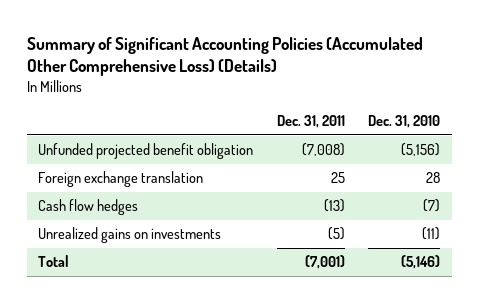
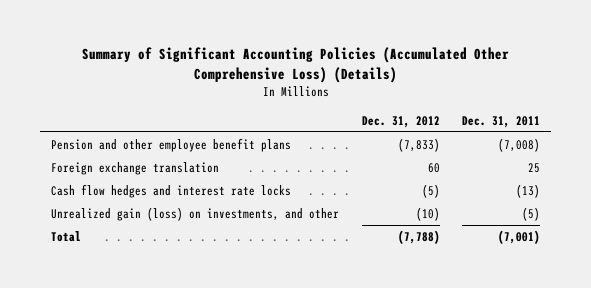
- | Dec. 31, 2011 | Dec. 31, 2010
+ | Dec. 31, 2012 | Dec. 31, 2011
- Unfunded projected benefit obligation | (7,008) | (5,156)
+ Pension and other employee benefit plans | (7,833) | (7,008)
- Cash flow hedges | (13) | (7)
- Unrealized gains on investments | (5) | (11)
+ Cash flow hedges and interest rate locks | (5) | (13)
+ Unrealized gain (loss) on investments, and other | (10) | (5)

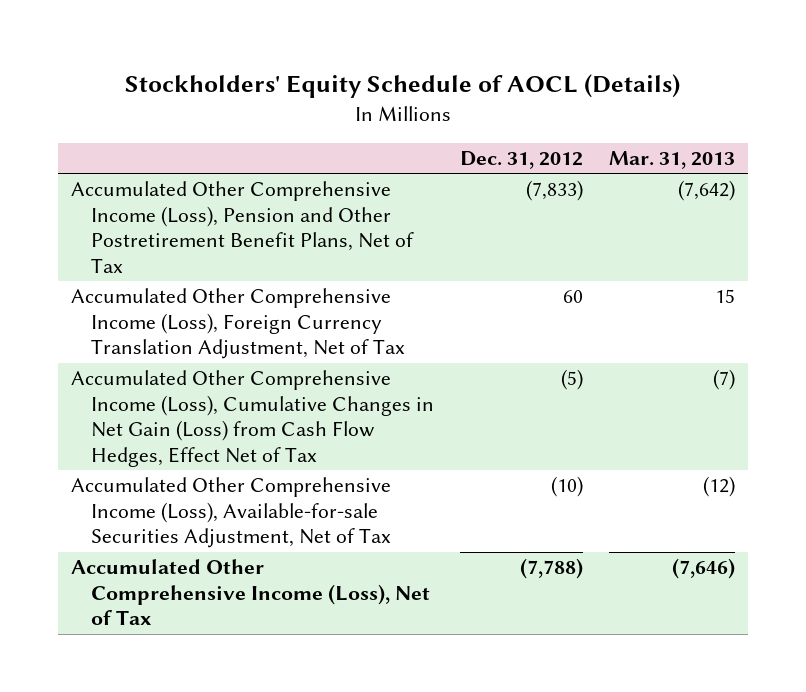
- Summary of Significant Accounting Policies (Accumulated Other Comprehensive Loss) (Details)
+ Stockholders' Equity Schedule of AOCL (Details)
- | Dec. 31, 2012 | Dec. 31, 2011
+ | Dec. 31, 2012 | Mar. 31, 2013
- Pension and other employee benefit plans | (7,833) | (7,008)
- Foreign exchange translation | 60 | 25
- Cash flow hedges and interest rate locks | (5) | (13)
- Unrealized gain (loss) on investments, and other | (10) | (5)
- Total | (7,788) | (7,001)
+ Accumulated Other Comprehensive Income (Loss), Pension and Other Postretirement Benefit Plans, Net of Tax | (7,833) | (7,642)
+ Accumulated Other Comprehensive Income (Loss), Foreign Currency Translation Adjustment, Net of Tax | 60 | 15
+ Accumulated Other Comprehensive Income (Loss), Cumulative Changes in Net Gain (Loss) from Cash Flow Hedges, Effect Net of Tax | (5) | (7)
+ Accumulated Other Comprehensive Income (Loss), Available-for-sale Securities Adjustment, Net of Tax | (10) | (12)
+ Accumulated Other Comprehensive Income (Loss), Net of Tax | (7,788) | (7,646)

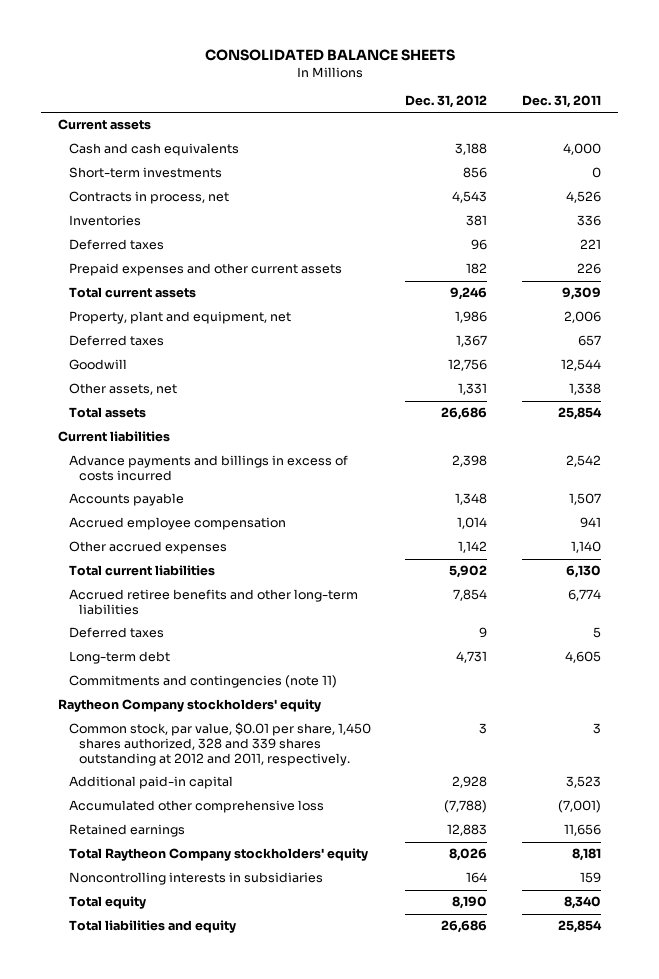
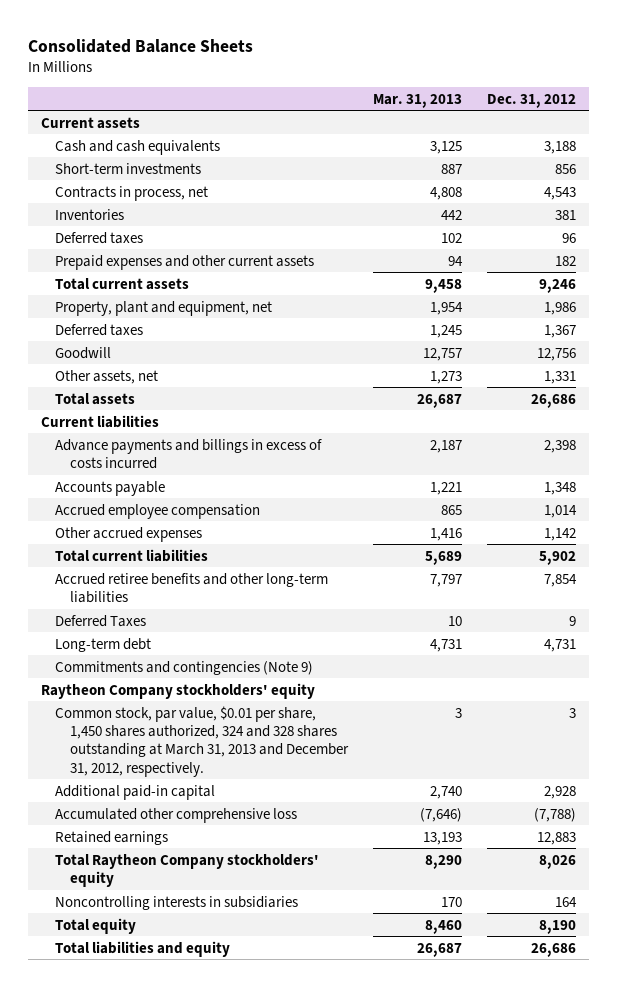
- CONSOLIDATED BALANCE SHEETS
+ Consolidated Balance Sheets
- | Dec. 31, 2012 | Dec. 31, 2011
+ | Mar. 31, 2013 | Dec. 31, 2012
- Deferred taxes | 9 | 5
+ Deferred Taxes | 10 | 9
- Commitments and contingencies (note 11)
+ Commitments and contingencies (Note 9)
- Common stock, par value, $0.01 per share, 1,450 shares authorized, 328 and 339 shares outstanding at 2012 and 2011, respectively. | 3 | 3
+ Common stock, par value, $0.01 per share, 1,450 shares authorized, 324 and 328 shares outstanding at March 31, 2013 and December 31, 2012, respectively. | 3 | 3

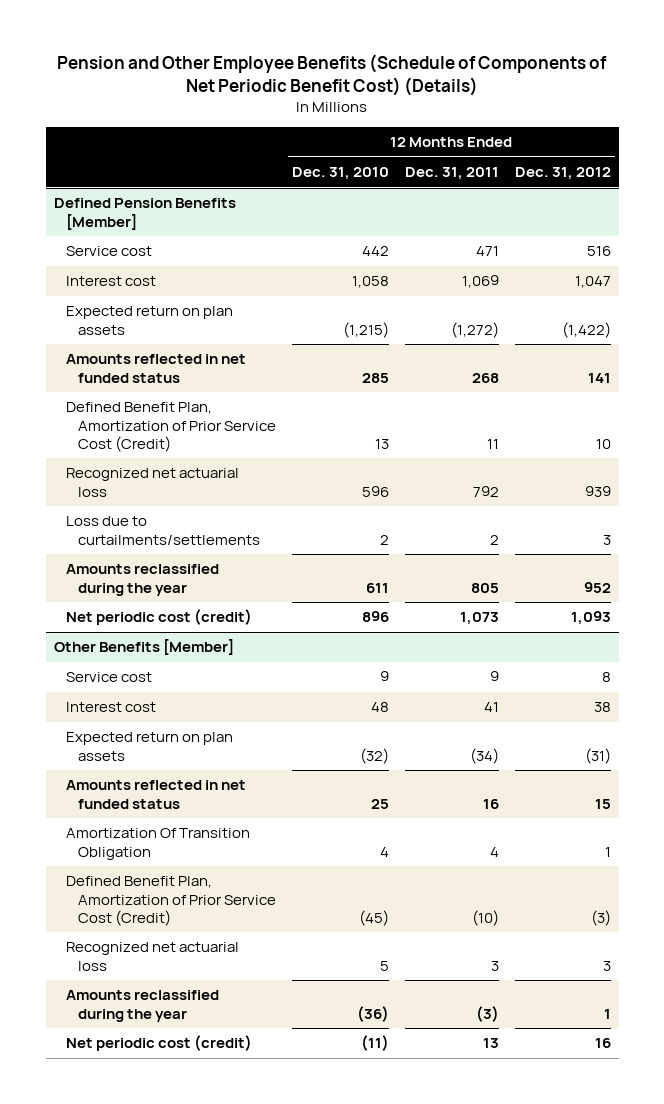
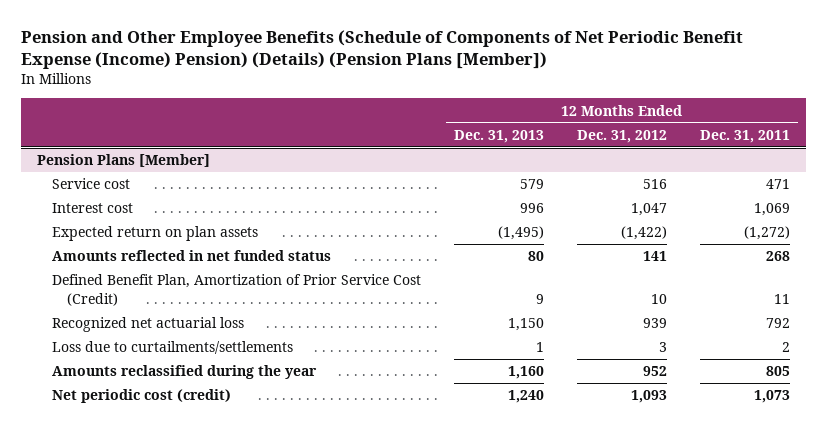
- Pension and Other Employee Benefits (Schedule of Components of Net Periodic Benefit Cost) (Details)
+ Pension and Other Employee Benefits (Schedule of Components of Net Periodic Benefit Expense (Income) Pension) (Details) (Pension Plans [Member])
- | 12 Months Ended Dec. 31, 2010 | 12 Months Ended Dec. 31, 2011 | 12 Months Ended Dec. 31, 2012
+ | 12 Months Ended Dec. 31, 2013 | 12 Months Ended Dec. 31, 2012 | 12 Months Ended Dec. 31, 2011
- Defined Pension Benefits [Member]
+ Pension Plans [Member]
- Other Benefits [Member]
- Service cost | 9 | 9 | 8
- Interest cost | 48 | 41 | 38
- Expected return on plan assets | (32) | (34) | (31)
- Amounts reflected in net funded status | 25 | 16 | 15
- Amortization Of Transition Obligation | 4 | 4 | 1
- Defined Benefit Plan, Amortization of Prior Service Cost (Credit) | (45) | (10) | (3)
- Recognized net actuarial loss | 5 | 3 | 3
- Amounts reclassified during the year | (36) | (3) | 1
- Net periodic cost (credit) | (11) | 13 | 16

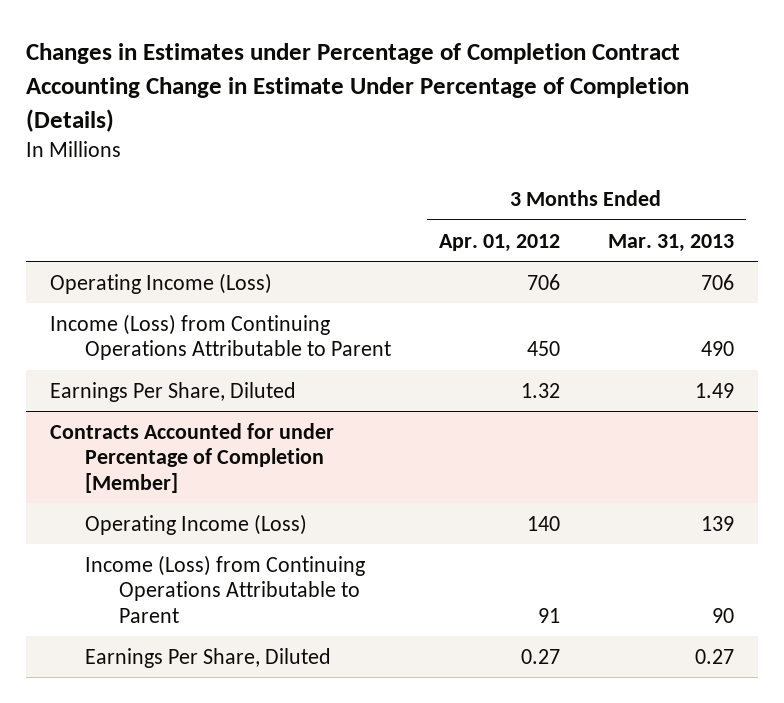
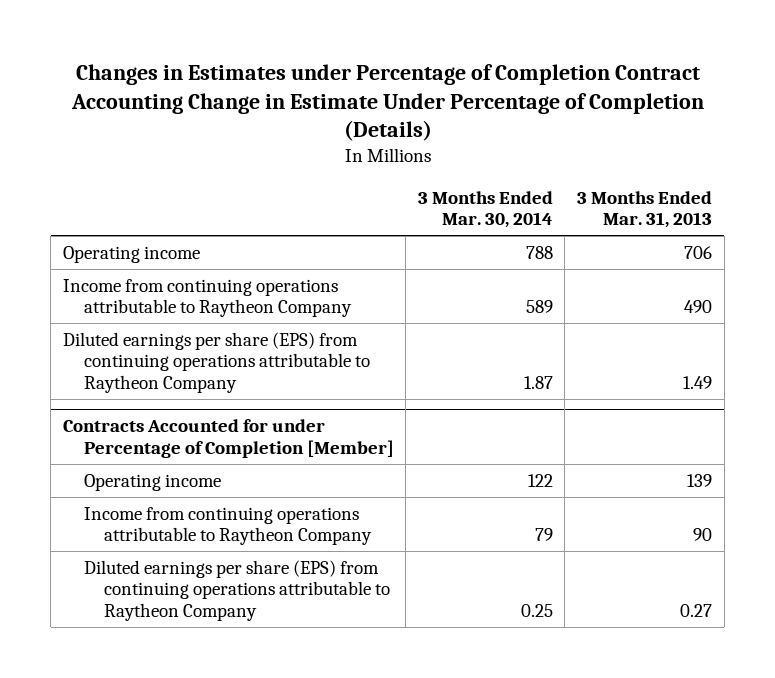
- | 3 Months Ended Apr. 01, 2012 | 3 Months Ended Mar. 31, 2013
+ | 3 Months Ended Mar. 30, 2014 | 3 Months Ended Mar. 31, 2013
- Operating Income (Loss) | 706 | 706
- Income (Loss) from Continuing Operations Attributable to Parent | 450 | 490
- Earnings Per Share, Diluted | 1.32 | 1.49
+ Operating income | 788 | 706
+ Income from continuing operations attributable to Raytheon Company | 589 | 490
+ Diluted earnings per share (EPS) from continuing operations attributable to Raytheon Company | 1.87 | 1.49
@ Contracts Accounted for under Percentage of Completion [Member]
- Operating Income (Loss) | 140 | 139
- Income (Loss) from Continuing Operations Attributable to Parent | 91 | 90
- Earnings Per Share, Diluted | 0.27 | 0.27
+ Operating income | 122 | 139
+ Income from continuing operations attributable to Raytheon Company | 79 | 90
+ Diluted earnings per share (EPS) from continuing operations attributable to Raytheon Company | 0.25 | 0.27

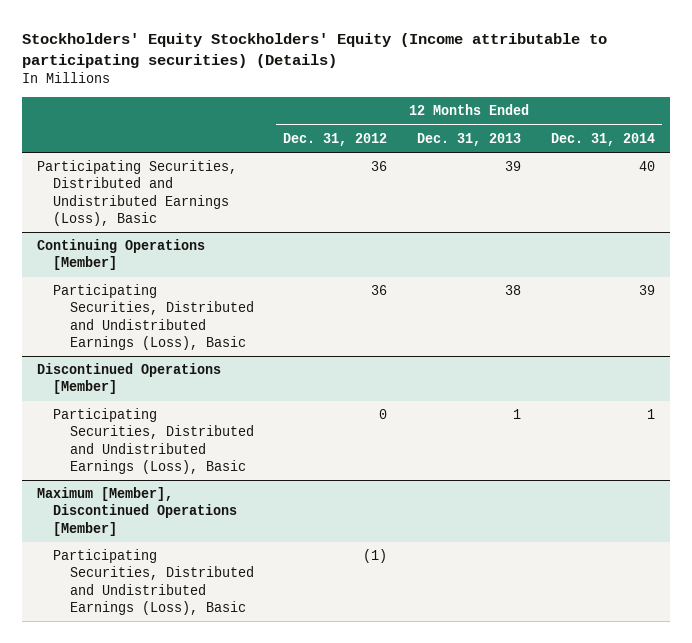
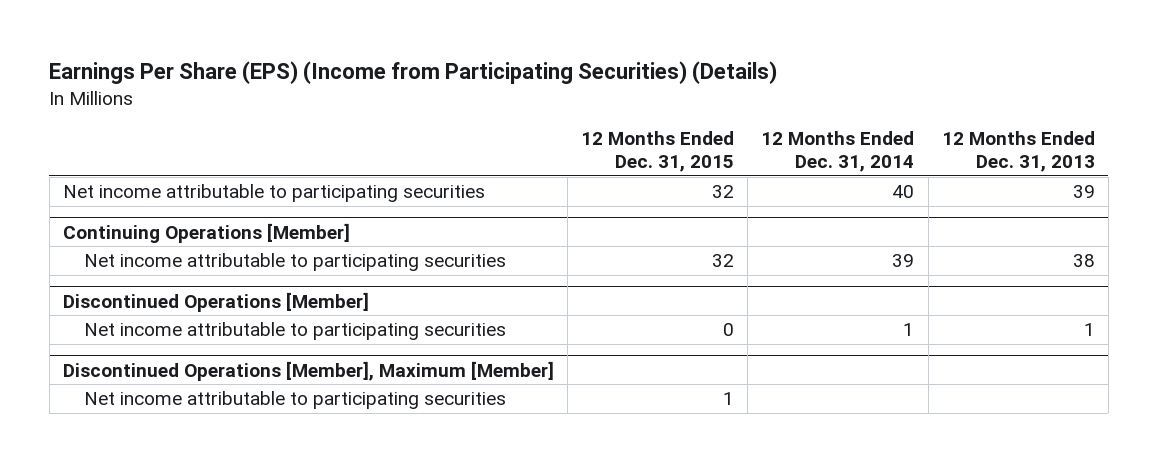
- Stockholders' Equity Stockholders' Equity (Income attributable to participating securities) (Details)
+ Earnings Per Share (EPS) (Income from Participating Securities) (Details)
- | 12 Months Ended Dec. 31, 2012 | 12 Months Ended Dec. 31, 2013 | 12 Months Ended Dec. 31, 2014
+ | 12 Months Ended Dec. 31, 2015 | 12 Months Ended Dec. 31, 2014 | 12 Months Ended Dec. 31, 2013
- Participating Securities, Distributed and Undistributed Earnings (Loss), Basic | 36 | 39 | 40
+ Net income attributable to participating securities | 32 | 40 | 39
@ Continuing Operations [Member]
- Participating Securities, Distributed and Undistributed Earnings (Loss), Basic | 36 | 38 | 39
+ Net income attributable to participating securities | 32 | 39 | 38
@ Discontinued Operations [Member]
- Participating Securities, Distributed and Undistributed Earnings (Loss), Basic | 0 | 1 | 1
- Maximum [Member], Discontinued Operations [Member]
- Participating Securities, Distributed and Undistributed Earnings (Loss), Basic | (1) | |
@ Discontinued Operations [Member]
+ Net income attributable to participating securities | 0 | 1 | 1
+ Discontinued Operations [Member], Maximum [Member]
+ Net income attributable to participating securities | 1 | |

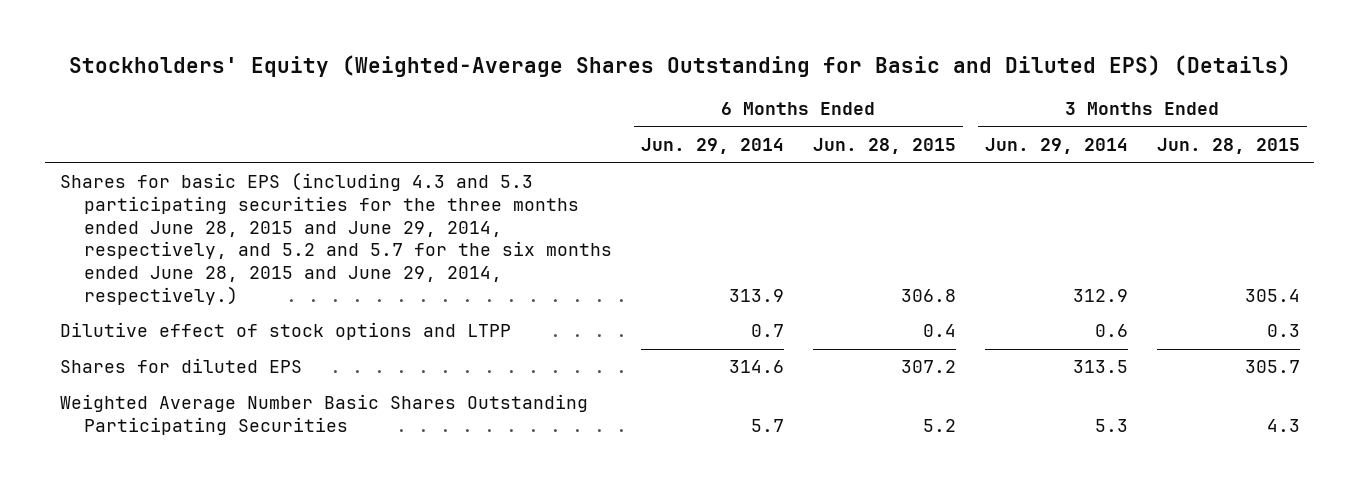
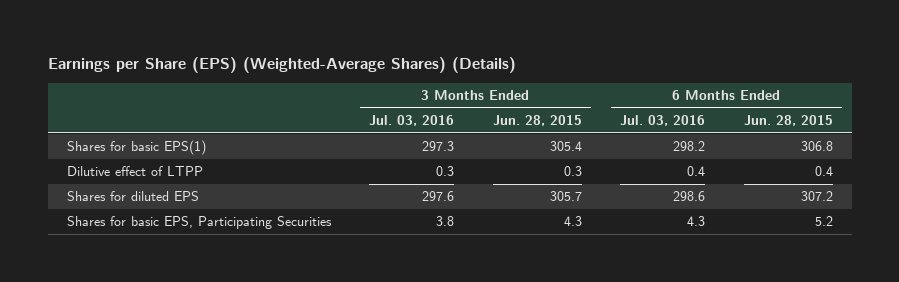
- Stockholders' Equity (Weighted-Average Shares Outstanding for Basic and Diluted EPS) (Details)
+ Earnings per Share (EPS) (Weighted-Average Shares) (Details)
- | 6 Months Ended Jun. 29, 2014 | 6 Months Ended Jun. 28, 2015 | 3 Months Ended Jun. 29, 2014 | 3 Months Ended Jun. 28, 2015
+ | 3 Months Ended Jul. 03, 2016 | 3 Months Ended Jun. 28, 2015 | 6 Months Ended Jul. 03, 2016 | 6 Months Ended Jun. 28, 2015
- Shares for basic EPS (including 4.3 and 5.3 participating securities for the three months ended June 28, 2015 and June 29, 2014, respectively, and 5.2 and 5.7 for the six months ended June 28, 2015 and June 29, 2014, respectively.) | 313.9 | 306.8 | 312.9 | 305.4
- Dilutive effect of stock options and LTPP | 0.7 | 0.4 | 0.6 | 0.3
+ Shares for basic EPS(1) | 297.3 | 305.4 | 298.2 | 306.8
+ Dilutive effect of LTPP | 0.3 | 0.3 | 0.4 | 0.4
- Weighted Average Number Basic Shares Outstanding Participating Securities | 5.7 | 5.2 | 5.3 | 4.3
+ Shares for basic EPS, Participating Securities | 3.8 | 4.3 | 4.3 | 5.2

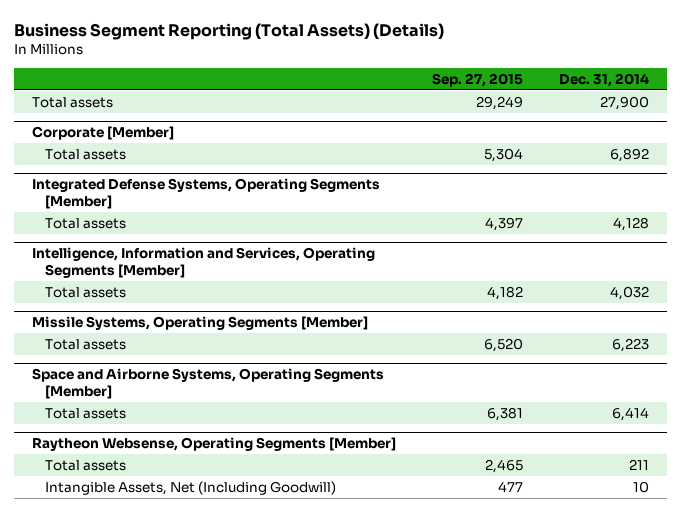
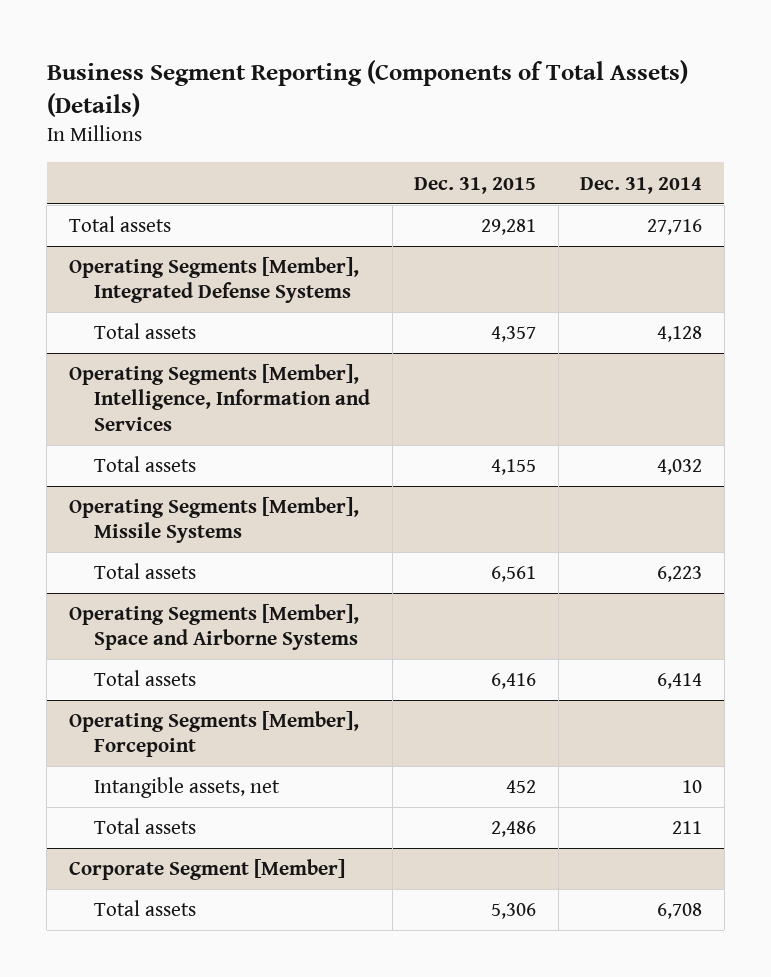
- Business Segment Reporting (Total Assets) (Details)
+ Business Segment Reporting (Components of Total Assets) (Details)
- | Sep. 27, 2015 | Dec. 31, 2014
+ | Dec. 31, 2015 | Dec. 31, 2014
- Total assets | 29,249 | 27,900
- Corporate [Member]
- Total assets | 5,304 | 6,892
- Integrated Defense Systems, Operating Segments [Member]
+ Total assets | 29,281 | 27,716
+ Operating Segments [Member], Integrated Defense Systems
- Intelligence, Information and Services, Operating Segments [Member]
+ Operating Segments [Member], Intelligence, Information and Services
- Missile Systems, Operating Segments [Member]
+ Operating Segments [Member], Missile Systems
- Space and Airborne Systems, Operating Segments [Member]
+ Operating Segments [Member], Space and Airborne Systems
- Raytheon Websense, Operating Segments [Member]
+ Operating Segments [Member], Forcepoint
+ Intangible assets, net | 452 | 10
- Intangible Assets, Net (Including Goodwill) | 477 | 10
+ Corporate Segment [Member]
+ Total assets | 5,306 | 6,708

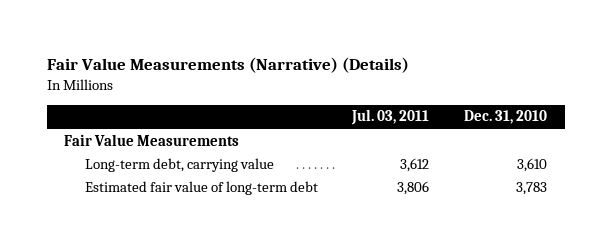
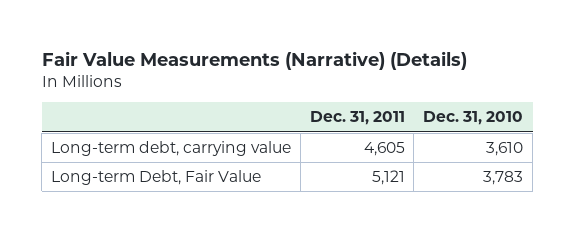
- | Jul. 03, 2011 | Dec. 31, 2010
+ | Dec. 31, 2011 | Dec. 31, 2010
- Fair Value Measurements
- Estimated fair value of long-term debt | 3,806 | 3,783
+ Long-term Debt, Fair Value | 5,121 | 3,783

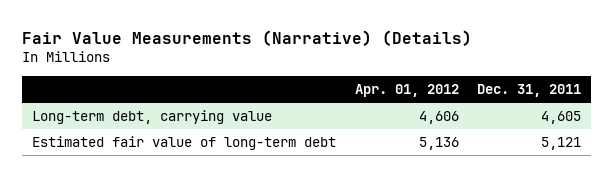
- | Dec. 31, 2011 | Dec. 31, 2010
+ | Apr. 01, 2012 | Dec. 31, 2011
- Long-term Debt, Fair Value | 5,121 | 3,783
+ Estimated fair value of long-term debt | 5,136 | 5,121

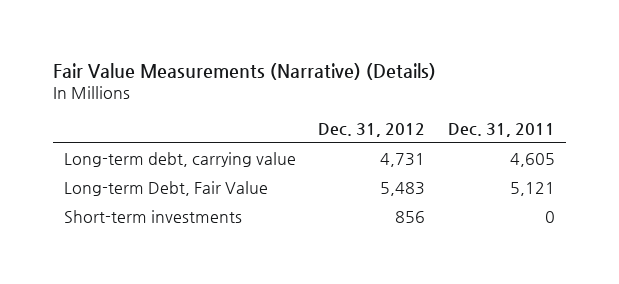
- | Apr. 01, 2012 | Dec. 31, 2011
+ | Dec. 31, 2012 | Dec. 31, 2011
- Estimated fair value of long-term debt | 5,136 | 5,121
+ Long-term Debt, Fair Value | 5,483 | 5,121
+ Short-term investments | 856 | 0

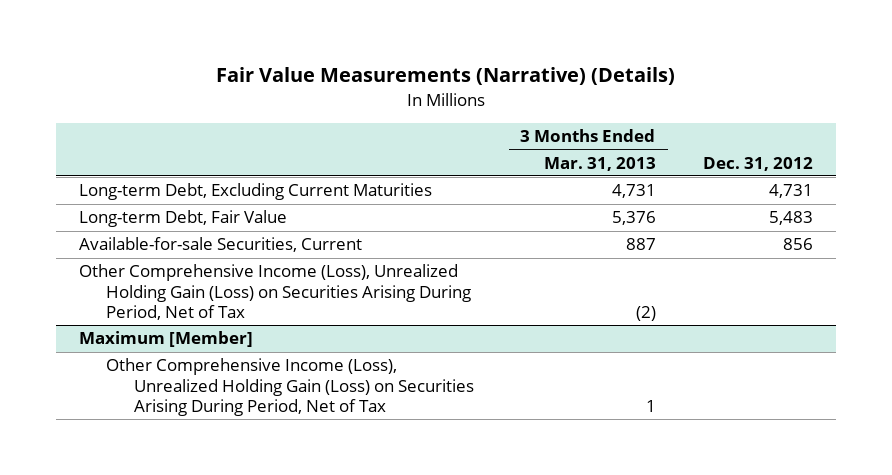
- | Dec. 31, 2012 | Dec. 31, 2011
+ | 3 Months Ended Mar. 31, 2013 | Dec. 31, 2012
- Long-term debt, carrying value | 4,731 | 4,605
+ Long-term Debt, Excluding Current Maturities | 4,731 | 4,731
- Short-term investments | 856 | 0
+ Available-for-sale Securities, Current | 887 | 856
+ Other Comprehensive Income (Loss), Unrealized Holding Gain (Loss) on Securities Arising During Period, Net of Tax | (2) |
+ Maximum [Member]
+ Other Comprehensive Income (Loss), Unrealized Holding Gain (Loss) on Securities Arising During Period, Net of Tax | 1 |

